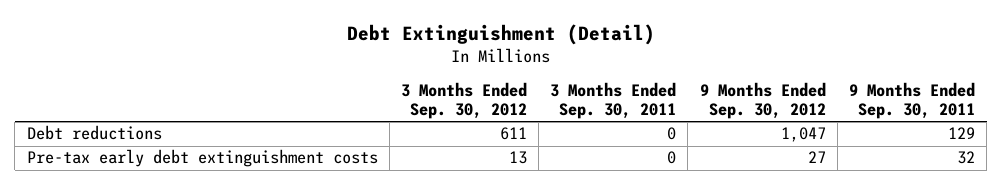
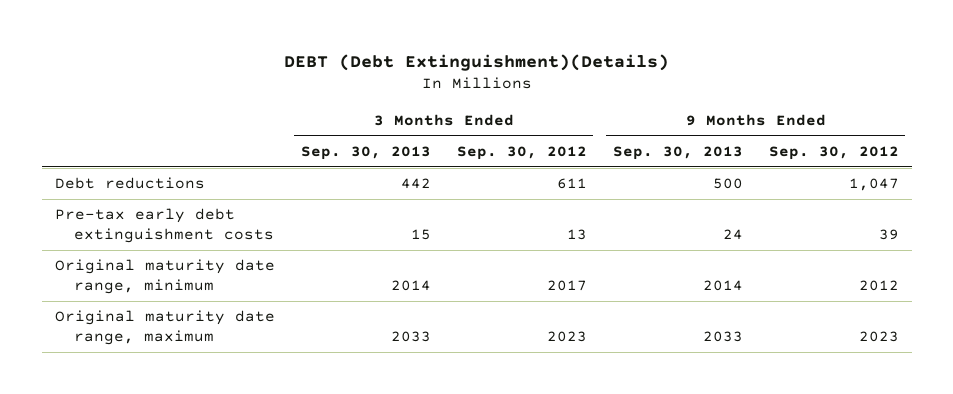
- Debt Extinguishment (Detail)
+ DEBT (Debt Extinguishment)(Details)
- | 3 Months Ended Sep. 30, 2012 | 3 Months Ended Sep. 30, 2011 | 9 Months Ended Sep. 30, 2012 | 9 Months Ended Sep. 30, 2011
+ | 3 Months Ended Sep. 30, 2013 | 3 Months Ended Sep. 30, 2012 | 9 Months Ended Sep. 30, 2013 | 9 Months Ended Sep. 30, 2012
- Pre-tax early debt extinguishment costs | 13 | 0 | 27 | 32
+ Pre-tax early debt extinguishment costs | 15 | 13 | 24 | 39
+ Original maturity date range, minimum | 2014 | 2017 | 2014 | 2012
+ Original maturity date range, maximum | 2033 | 2023 | 2033 | 2023

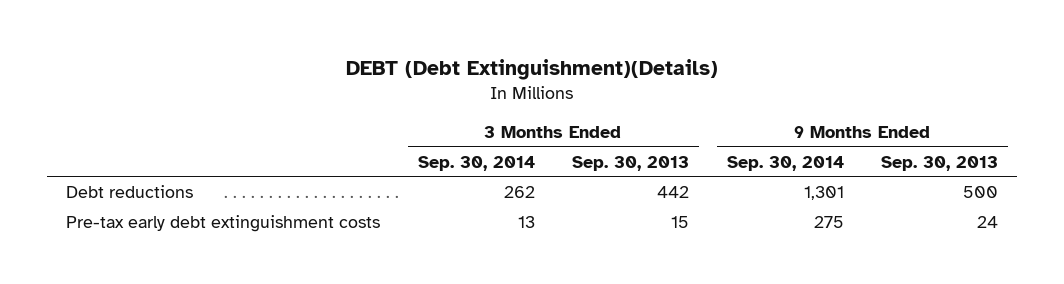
- | 3 Months Ended Sep. 30, 2013 | 3 Months Ended Sep. 30, 2012 | 9 Months Ended Sep. 30, 2013 | 9 Months Ended Sep. 30, 2012
+ | 3 Months Ended Sep. 30, 2014 | 3 Months Ended Sep. 30, 2013 | 9 Months Ended Sep. 30, 2014 | 9 Months Ended Sep. 30, 2013
- Original maturity date range, minimum | 2014 | 2017 | 2014 | 2012
- Original maturity date range, maximum | 2033 | 2023 | 2033 | 2023

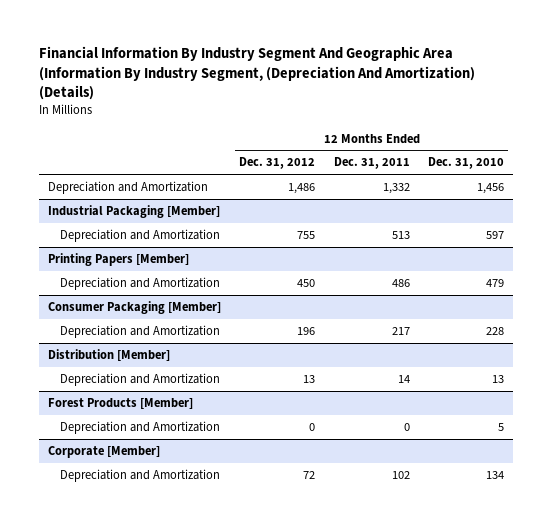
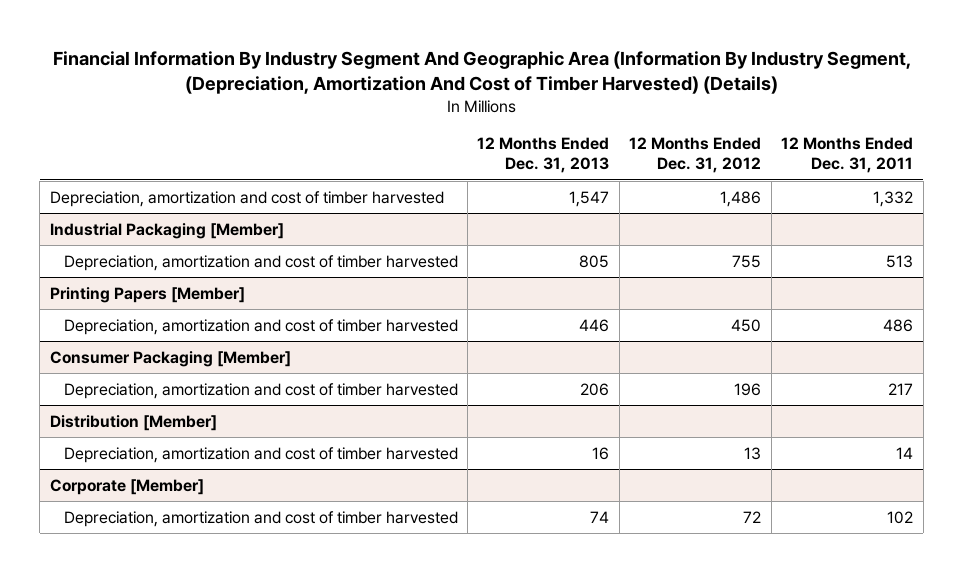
- Financial Information By Industry Segment And Geographic Area (Information By Industry Segment, (Depreciation And Amortization) (Details)
+ Financial Information By Industry Segment And Geographic Area (Information By Industry Segment, (Depreciation, Amortization And Cost of Timber Harvested) (Details)
- | 12 Months Ended Dec. 31, 2012 | 12 Months Ended Dec. 31, 2011 | 12 Months Ended Dec. 31, 2010
+ | 12 Months Ended Dec. 31, 2013 | 12 Months Ended Dec. 31, 2012 | 12 Months Ended Dec. 31, 2011
- Depreciation and Amortization | 1,486 | 1,332 | 1,456
+ Depreciation, amortization and cost of timber harvested | 1,547 | 1,486 | 1,332
@ Industrial Packaging [Member]
- Depreciation and Amortization | 755 | 513 | 597
+ Depreciation, amortization and cost of timber harvested | 805 | 755 | 513
@ Printing Papers [Member]
- Depreciation and Amortization | 450 | 486 | 479
+ Depreciation, amortization and cost of timber harvested | 446 | 450 | 486
@ Consumer Packaging [Member]
- Depreciation and Amortization | 196 | 217 | 228
+ Depreciation, amortization and cost of timber harvested | 206 | 196 | 217
@ Distribution [Member]
- Depreciation and Amortization | 13 | 14 | 13
- Forest Products [Member]
- Depreciation and Amortization | 0 | 0 | 5
@ Distribution [Member]
+ Depreciation, amortization and cost of timber harvested | 16 | 13 | 14
@ Corporate [Member]
- Depreciation and Amortization | 72 | 102 | 134
+ Depreciation, amortization and cost of timber harvested | 74 | 72 | 102

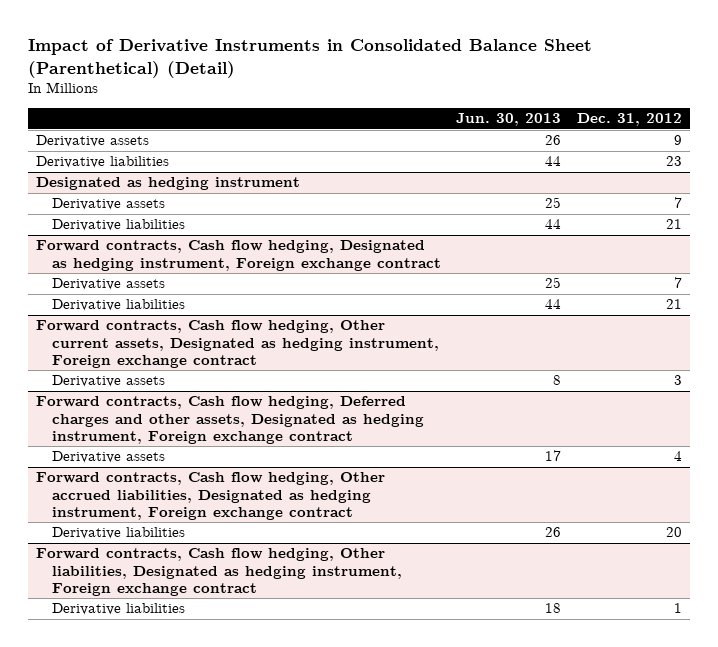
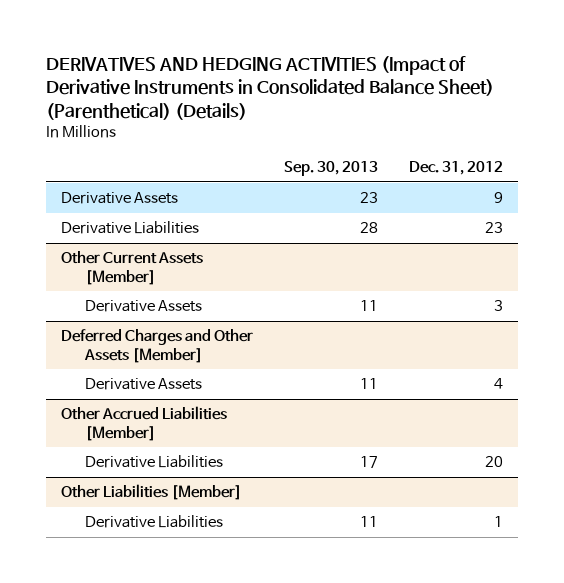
- Impact of Derivative Instruments in Consolidated Balance Sheet (Parenthetical) (Detail)
+ DERIVATIVES AND HEDGING ACTIVITIES (Impact of Derivative Instruments in Consolidated Balance Sheet) (Parenthetical) (Details)
- | Jun. 30, 2013 | Dec. 31, 2012
+ | Sep. 30, 2013 | Dec. 31, 2012
- Derivative assets | 26 | 9
- Derivative liabilities | 44 | 23
- Designated as hedging instrument
- Derivative assets | 25 | 7
- Derivative liabilities | 44 | 21
- Forward contracts, Cash flow hedging, Designated as hedging instrument, Foreign exchange contract
- Derivative assets | 25 | 7
- Derivative liabilities | 44 | 21
- Forward contracts, Cash flow hedging, Other current assets, Designated as hedging instrument, Foreign exchange contract
- Derivative assets | 8 | 3
- Forward contracts, Cash flow hedging, Deferred charges and other assets, Designated as hedging instrument, Foreign exchange contract
- Derivative assets | 17 | 4
- Forward contracts, Cash flow hedging, Other accrued liabilities, Designated as hedging instrument, Foreign exchange contract
- Derivative liabilities | 26 | 20
- Forward contracts, Cash flow hedging, Other liabilities, Designated as hedging instrument, Foreign exchange contract
- Derivative liabilities | 18 | 1
+ Derivative Assets | 23 | 9
+ Derivative Liabilities | 28 | 23
+ Other Current Assets [Member]
+ Derivative Assets | 11 | 3
+ Deferred Charges and Other Assets [Member]
+ Derivative Assets | 11 | 4
+ Other Accrued Liabilities [Member]
+ Derivative Liabilities | 17 | 20
+ Other Liabilities [Member]
+ Derivative Liabilities | 11 | 1

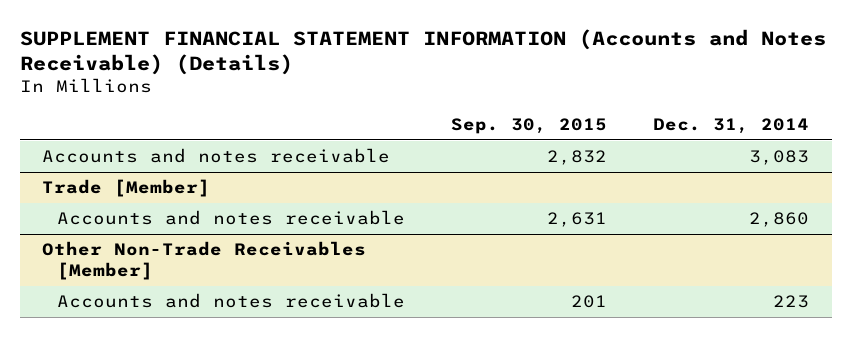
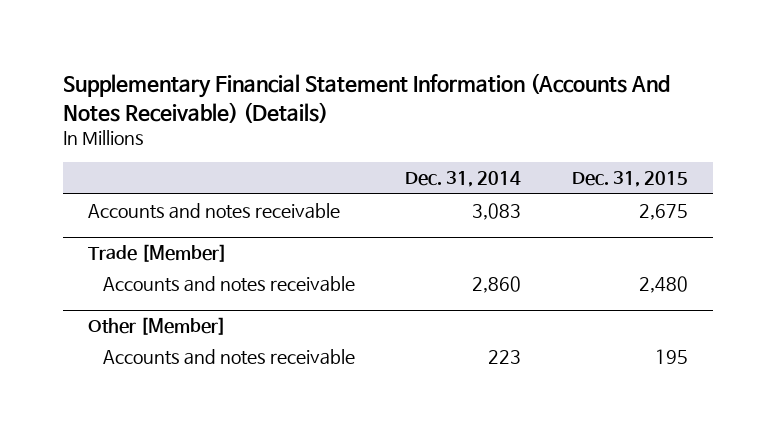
- SUPPLEMENT FINANCIAL STATEMENT INFORMATION (Accounts and Notes Receivable) (Details)
+ Supplementary Financial Statement Information (Accounts And Notes Receivable) (Details)
- | Sep. 30, 2015 | Dec. 31, 2014
+ | Dec. 31, 2014 | Dec. 31, 2015
- Other Non-Trade Receivables [Member]
+ Other [Member]

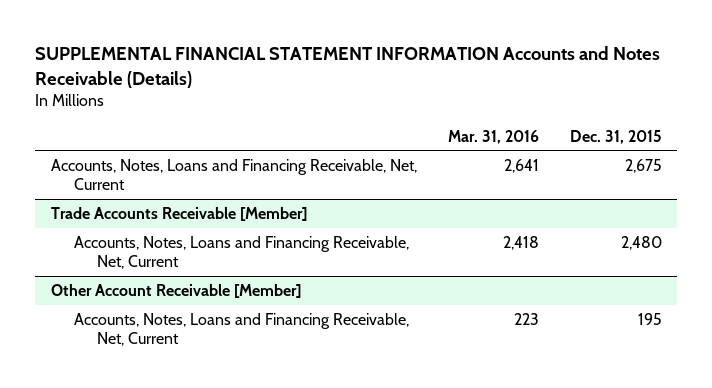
- Supplementary Financial Statement Information (Accounts And Notes Receivable) (Details)
+ SUPPLEMENTAL FINANCIAL STATEMENT INFORMATION Accounts and Notes Receivable (Details)
- | Dec. 31, 2014 | Dec. 31, 2015
+ | Mar. 31, 2016 | Dec. 31, 2015
- Accounts and notes receivable | 3,083 | 2,675
- Trade [Member]
- Accounts and notes receivable | 2,860 | 2,480
- Other [Member]
- Accounts and notes receivable | 223 | 195
+ Accounts, Notes, Loans and Financing Receivable, Net, Current | 2,641 | 2,675
+ Trade Accounts Receivable [Member]
+ Accounts, Notes, Loans and Financing Receivable, Net, Current | 2,418 | 2,480
+ Other Account Receivable [Member]
+ Accounts, Notes, Loans and Financing Receivable, Net, Current | 223 | 195

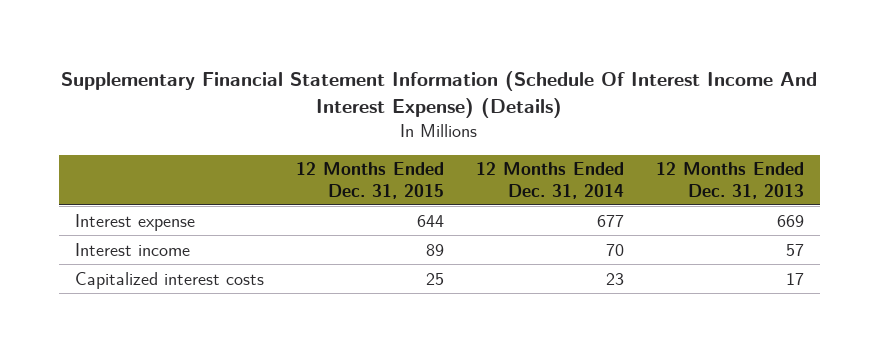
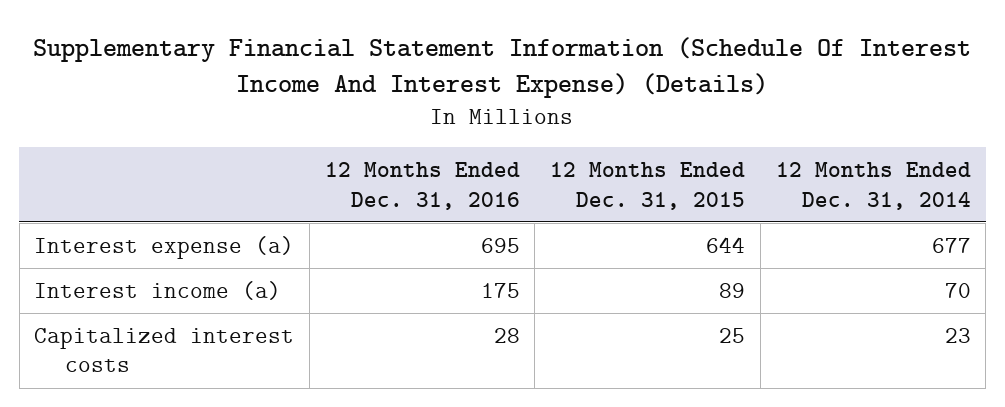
- | 12 Months Ended Dec. 31, 2015 | 12 Months Ended Dec. 31, 2014 | 12 Months Ended Dec. 31, 2013
+ | 12 Months Ended Dec. 31, 2016 | 12 Months Ended Dec. 31, 2015 | 12 Months Ended Dec. 31, 2014
- Interest expense | 644 | 677 | 669
- Interest income | 89 | 70 | 57
+ Interest expense (a) | 695 | 644 | 677
+ Interest income (a) | 175 | 89 | 70

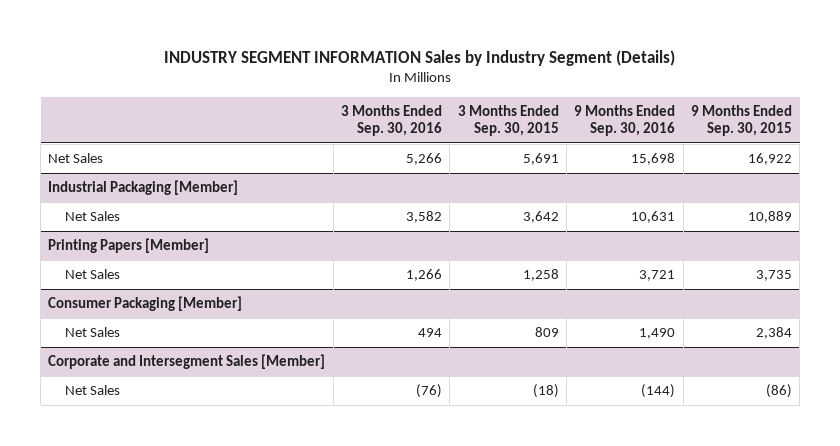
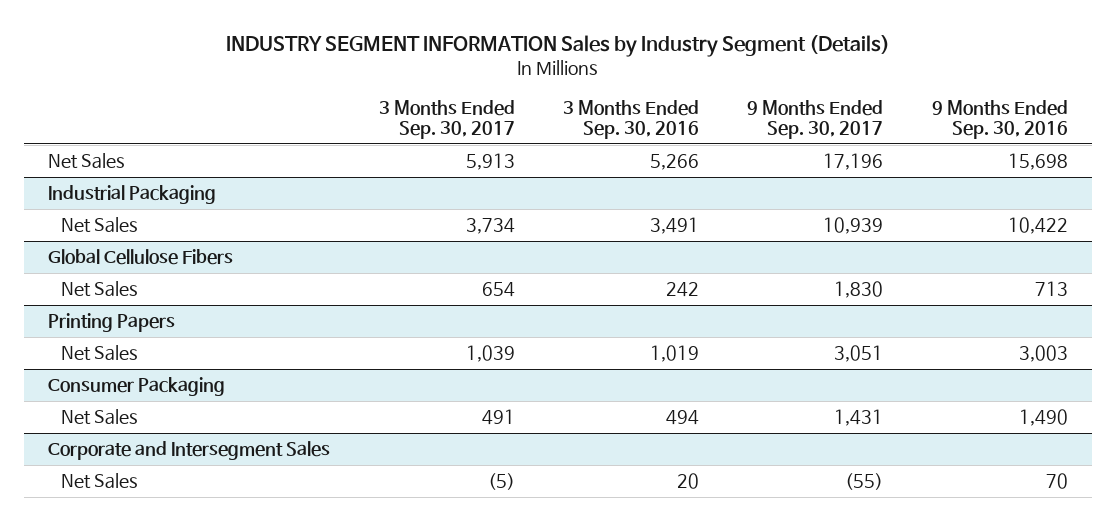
- | 3 Months Ended Sep. 30, 2016 | 3 Months Ended Sep. 30, 2015 | 9 Months Ended Sep. 30, 2016 | 9 Months Ended Sep. 30, 2015
+ | 3 Months Ended Sep. 30, 2017 | 3 Months Ended Sep. 30, 2016 | 9 Months Ended Sep. 30, 2017 | 9 Months Ended Sep. 30, 2016
- Industrial Packaging [Member]
- Net Sales | 3,582 | 3,642 | 10,631 | 10,889
- Printing Papers [Member]
- Net Sales | 1,266 | 1,258 | 3,721 | 3,735
- Consumer Packaging [Member]
+ Industrial Packaging
+ Net Sales | 3,734 | 3,491 | 10,939 | 10,422
+ Global Cellulose Fibers
+ Net Sales | 654 | 242 | 1,830 | 713
+ Printing Papers
+ Net Sales | 1,039 | 1,019 | 3,051 | 3,003
+ Consumer Packaging
- Corporate and Intersegment Sales [Member]
- Net Sales | (76) | (18) | (144) | (86)
+ Corporate and Intersegment Sales
+ Net Sales | (5) | 20 | (55) | 70

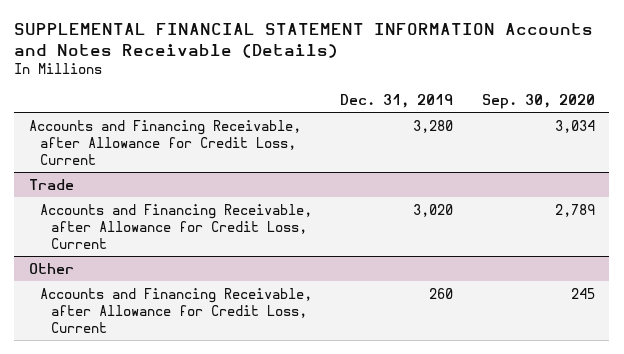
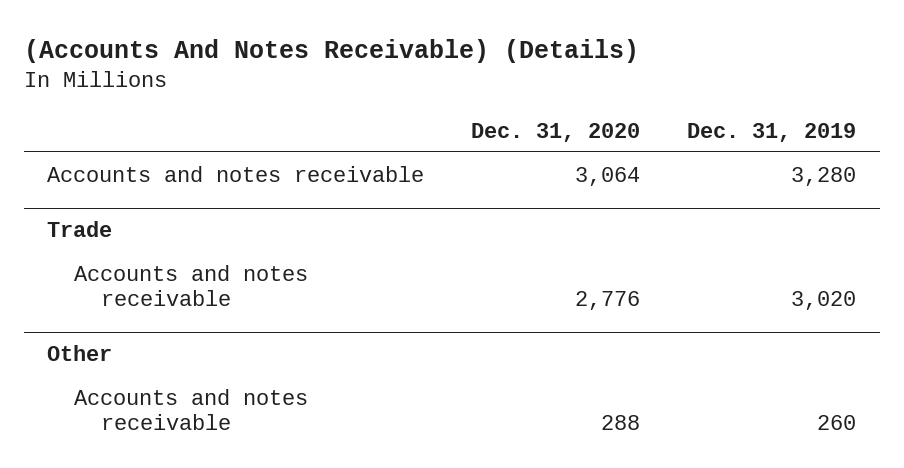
- SUPPLEMENTAL FINANCIAL STATEMENT INFORMATION Accounts and Notes Receivable (Details)
+ (Accounts And Notes Receivable) (Details)
- | Dec. 31, 2019 | Sep. 30, 2020
+ | Dec. 31, 2020 | Dec. 31, 2019
- Accounts and Financing Receivable, after Allowance for Credit Loss, Current | 3,280 | 3,034
+ Accounts and notes receivable | 3,064 | 3,280
@ Trade
- Accounts and Financing Receivable, after Allowance for Credit Loss, Current | 3,020 | 2,789
+ Accounts and notes receivable | 2,776 | 3,020
@ Other
- Accounts and Financing Receivable, after Allowance for Credit Loss, Current | 260 | 245
+ Accounts and notes receivable | 288 | 260

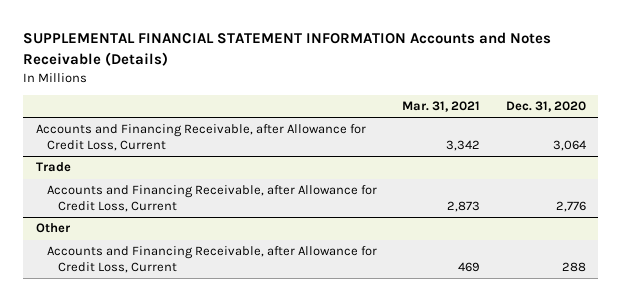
- (Accounts And Notes Receivable) (Details)
+ SUPPLEMENTAL FINANCIAL STATEMENT INFORMATION Accounts and Notes Receivable (Details)
- | Dec. 31, 2020 | Dec. 31, 2019
+ | Mar. 31, 2021 | Dec. 31, 2020
- Accounts and notes receivable | 3,064 | 3,280
+ Accounts and Financing Receivable, after Allowance for Credit Loss, Current | 3,342 | 3,064
@ Trade
- Accounts and notes receivable | 2,776 | 3,020
+ Accounts and Financing Receivable, after Allowance for Credit Loss, Current | 2,873 | 2,776
@ Other
- Accounts and notes receivable | 288 | 260
+ Accounts and Financing Receivable, after Allowance for Credit Loss, Current | 469 | 288

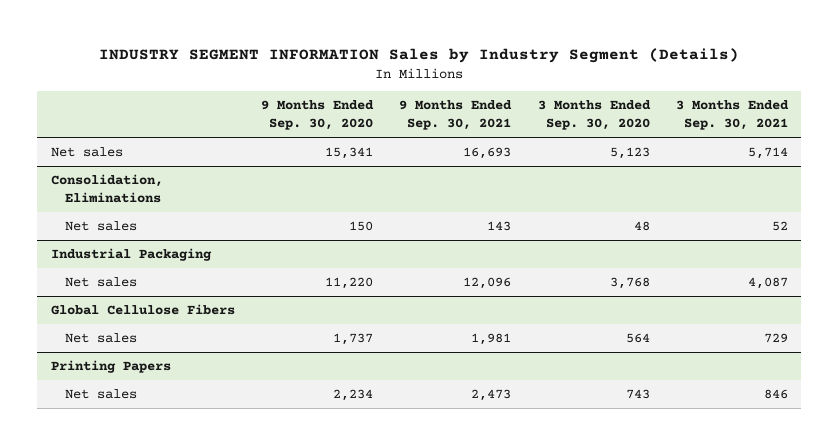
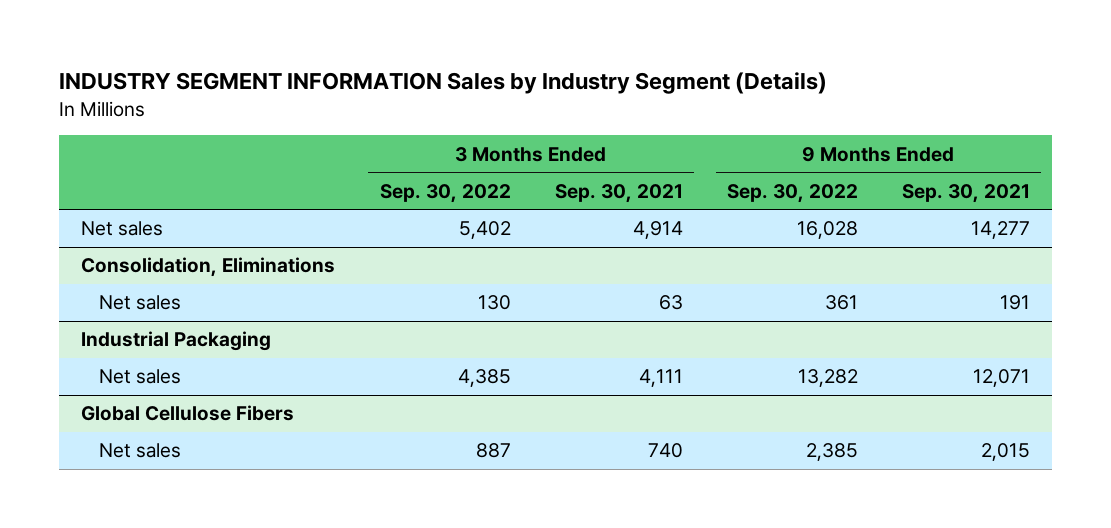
- | 9 Months Ended Sep. 30, 2020 | 9 Months Ended Sep. 30, 2021 | 3 Months Ended Sep. 30, 2020 | 3 Months Ended Sep. 30, 2021
+ | 3 Months Ended Sep. 30, 2022 | 3 Months Ended Sep. 30, 2021 | 9 Months Ended Sep. 30, 2022 | 9 Months Ended Sep. 30, 2021
- Net sales | 15,341 | 16,693 | 5,123 | 5,714
+ Net sales | 5,402 | 4,914 | 16,028 | 14,277
@ Consolidation, Eliminations
- Net sales | 150 | 143 | 48 | 52
+ Net sales | 130 | 63 | 361 | 191
@ Industrial Packaging
- Net sales | 11,220 | 12,096 | 3,768 | 4,087
+ Net sales | 4,385 | 4,111 | 13,282 | 12,071
@ Global Cellulose Fibers
- Net sales | 1,737 | 1,981 | 564 | 729
- Printing Papers
- Net sales | 2,234 | 2,473 | 743 | 846
@ Global Cellulose Fibers
+ Net sales | 887 | 740 | 2,385 | 2,015

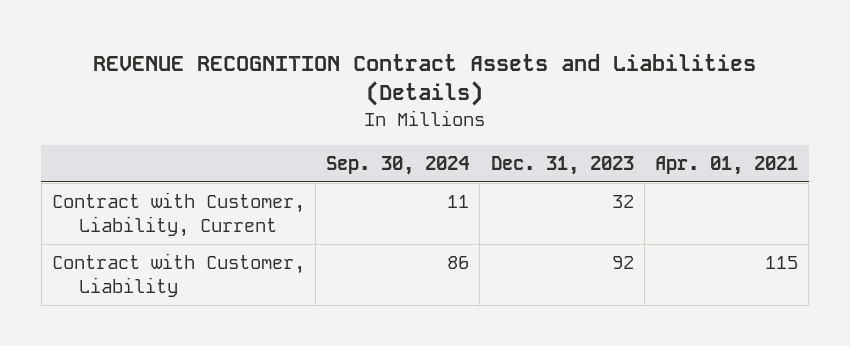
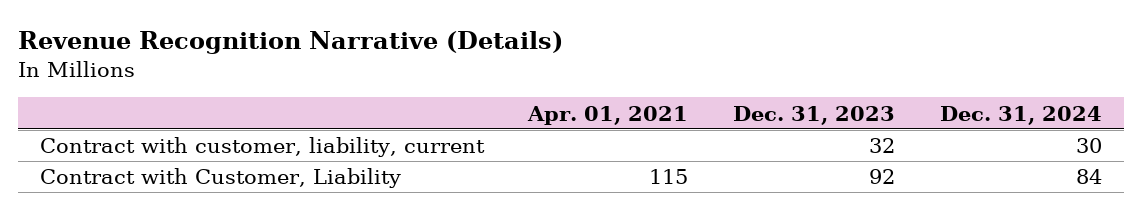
- REVENUE RECOGNITION Contract Assets and Liabilities (Details)
+ Revenue Recognition Narrative (Details)
- | Sep. 30, 2024 | Dec. 31, 2023 | Apr. 01, 2021
+ | Apr. 01, 2021 | Dec. 31, 2023 | Dec. 31, 2024
- Contract with Customer, Liability, Current | 11 | 32 |
+ Contract with customer, liability, current | | 32 | 30

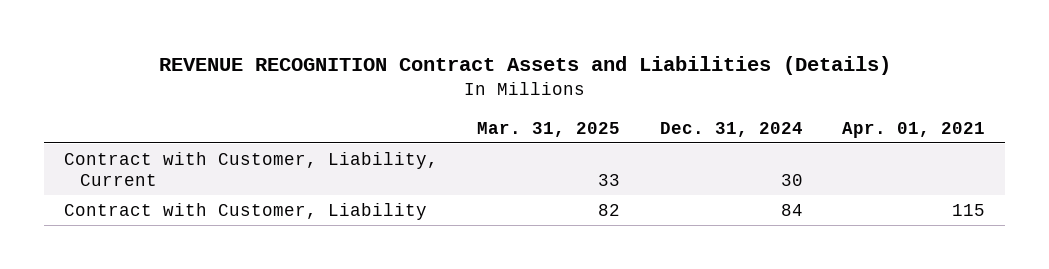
- Revenue Recognition Narrative (Details)
+ REVENUE RECOGNITION Contract Assets and Liabilities (Details)
- | Apr. 01, 2021 | Dec. 31, 2023 | Dec. 31, 2024
+ | Mar. 31, 2025 | Dec. 31, 2024 | Apr. 01, 2021
- Contract with customer, liability, current | | 32 | 30
+ Contract with Customer, Liability, Current | 33 | 30 |

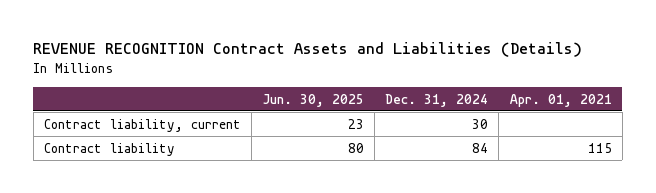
- | Mar. 31, 2025 | Dec. 31, 2024 | Apr. 01, 2021
+ | Jun. 30, 2025 | Dec. 31, 2024 | Apr. 01, 2021
- Contract with Customer, Liability, Current | 33 | 30 |
- Contract with Customer, Liability | 82 | 84 | 115
+ Contract liability, current | 23 | 30 |
+ Contract liability | 80 | 84 | 115

